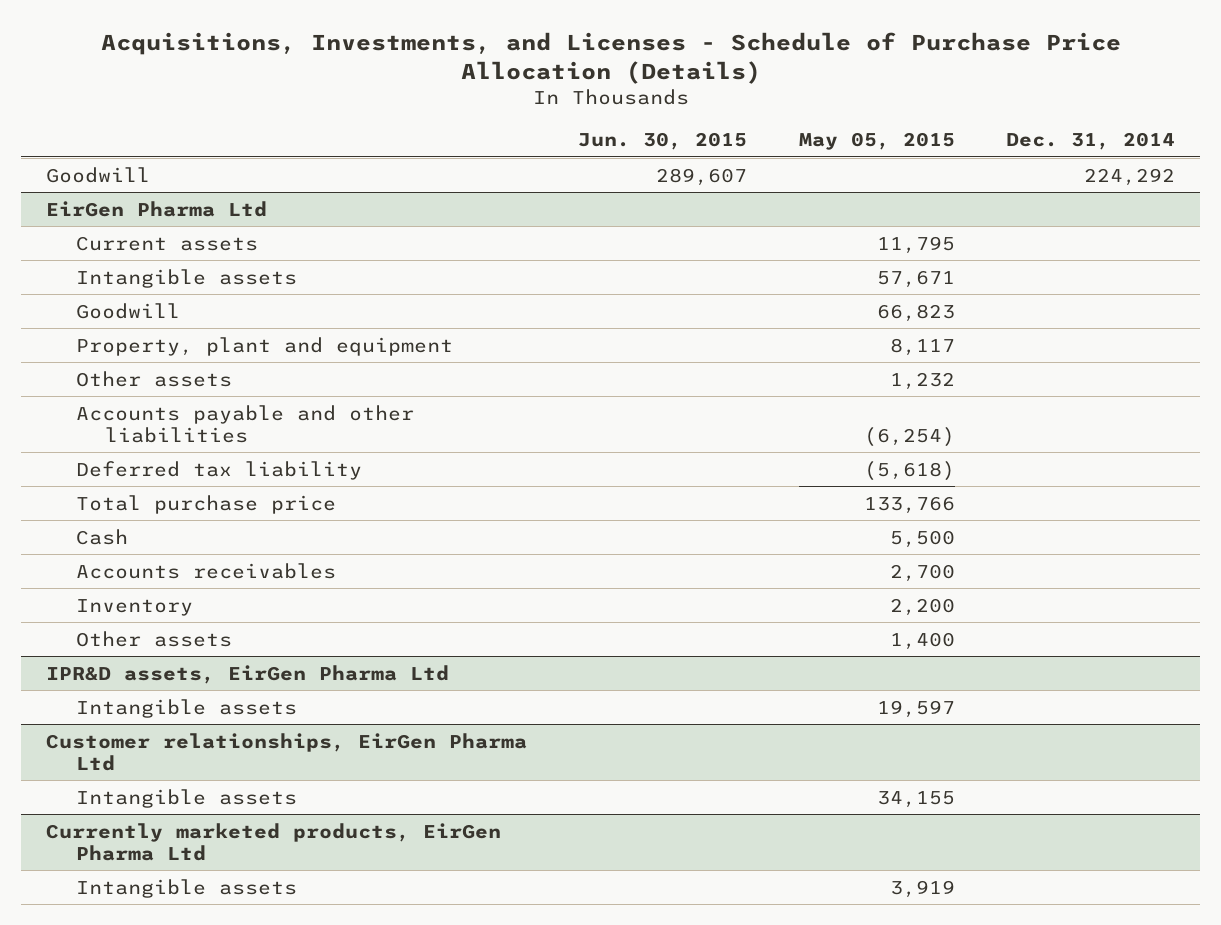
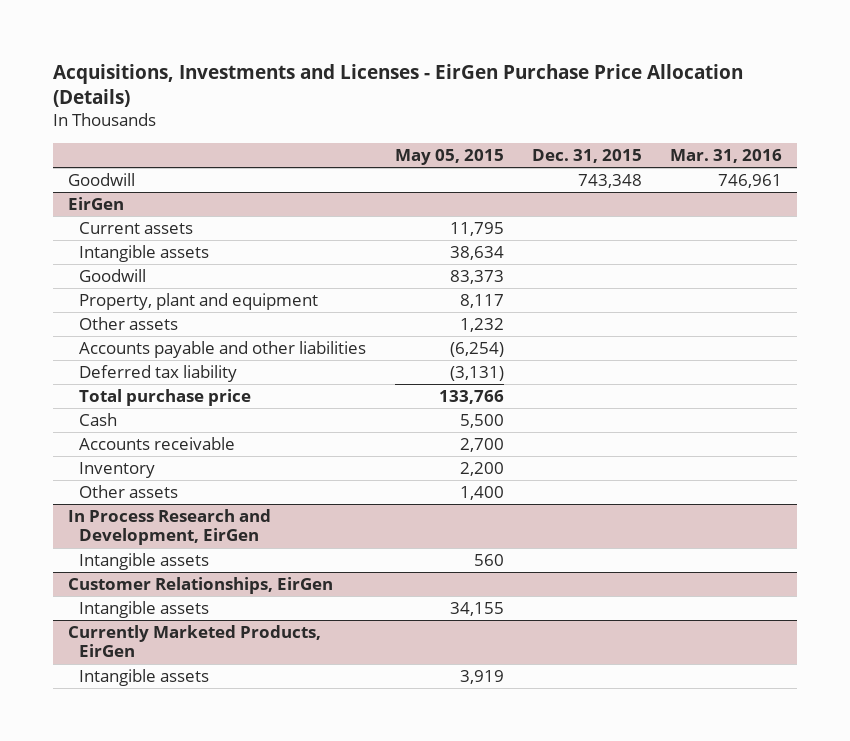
- Acquisitions, Investments, and Licenses - Schedule of Purchase Price Allocation (Details)
+ Acquisitions, Investments and Licenses - EirGen Purchase Price Allocation (Details)
- | Jun. 30, 2015 | May 05, 2015 | Dec. 31, 2014
+ | May 05, 2015 | Dec. 31, 2015 | Mar. 31, 2016
- EirGen Pharma Ltd
+ EirGen
- Intangible assets | | 57,671 |
- Goodwill | | 66,823 |
+ Intangible assets | 38,634 | |
+ Goodwill | 83,373 | |
- Deferred tax liability | | (5,618) |
+ Deferred tax liability | (3,131) | |
- Accounts receivables | | 2,700 |
+ Accounts receivable | 2,700 | |
- IPR&D assets, EirGen Pharma Ltd
- Intangible assets | | 19,597 |
- Customer relationships, EirGen Pharma Ltd
+ In Process Research and Development, EirGen
+ Intangible assets | 560 | |
+ Customer Relationships, EirGen
- Currently marketed products, EirGen Pharma Ltd
+ Currently Marketed Products, EirGen

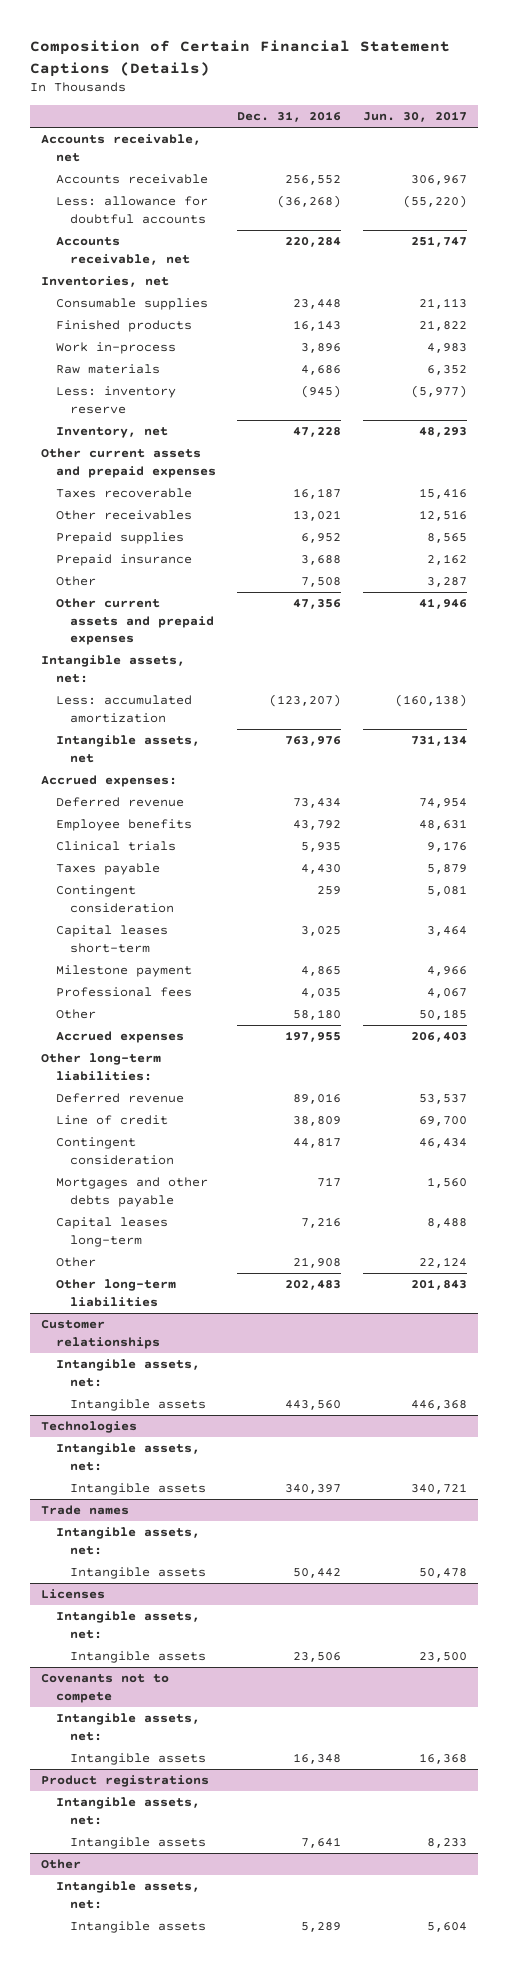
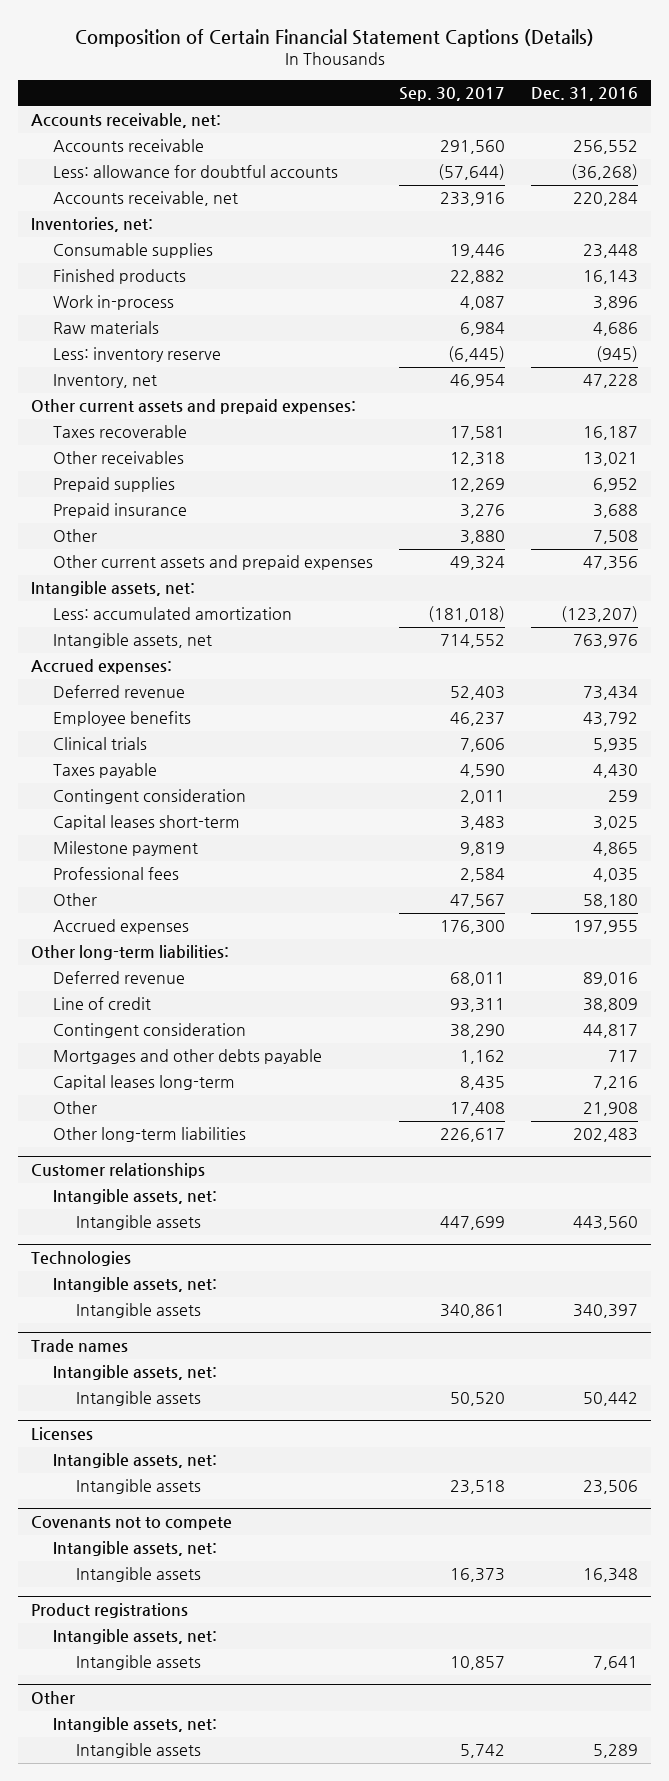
- | Dec. 31, 2016 | Jun. 30, 2017
+ | Sep. 30, 2017 | Dec. 31, 2016
- Accounts receivable, net
+ Accounts receivable, net:
- Inventories, net
+ Inventories, net:
- Other current assets and prepaid expenses
+ Other current assets and prepaid expenses:

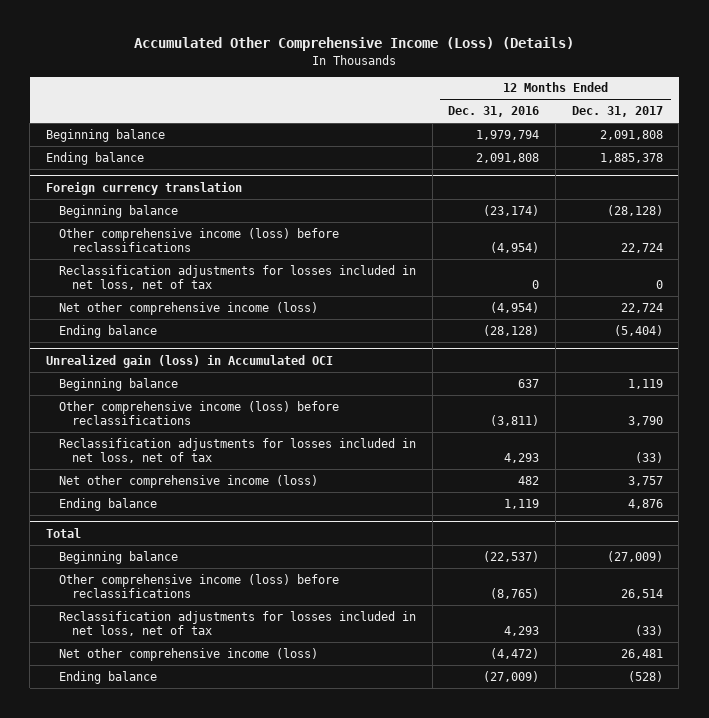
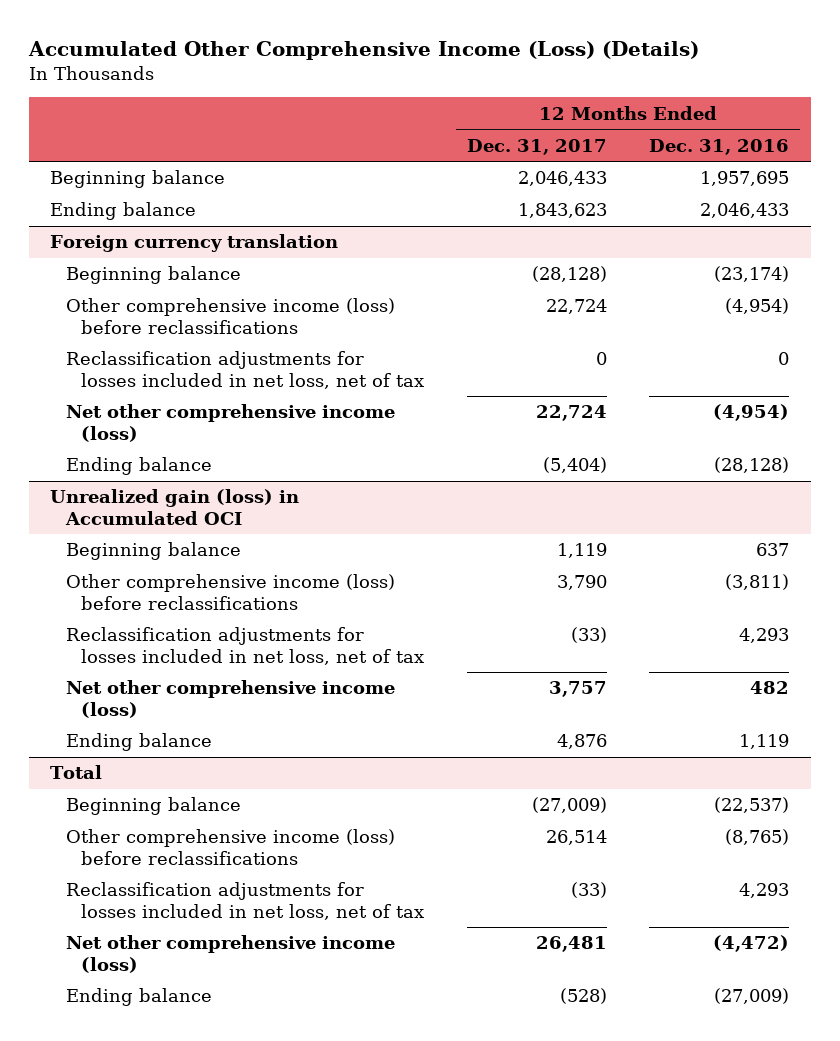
- | 12 Months Ended Dec. 31, 2016 | 12 Months Ended Dec. 31, 2017
+ | 12 Months Ended Dec. 31, 2017 | 12 Months Ended Dec. 31, 2016
- Beginning balance | 1,979,794 | 2,091,808
- Ending balance | 2,091,808 | 1,885,378
+ Beginning balance | 2,046,433 | 1,957,695
+ Ending balance | 1,843,623 | 2,046,433

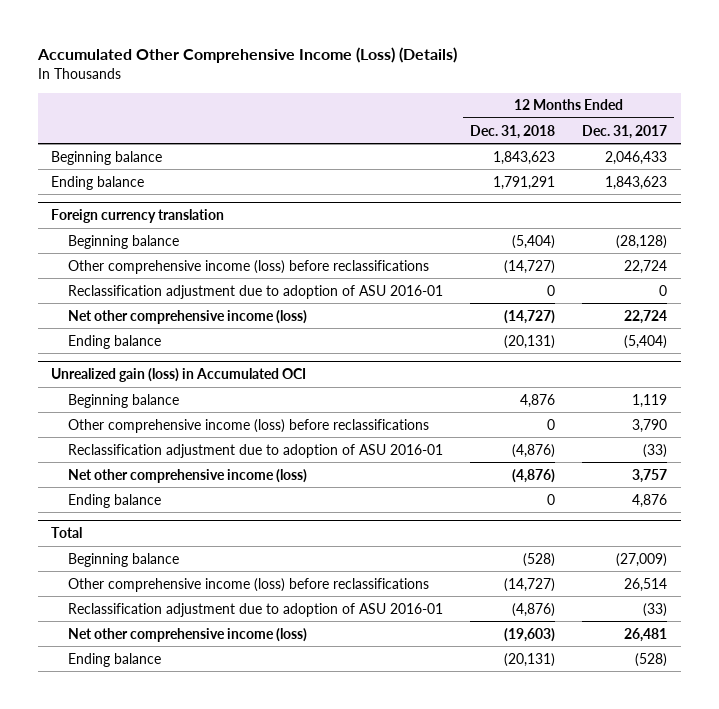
- | 12 Months Ended Dec. 31, 2017 | 12 Months Ended Dec. 31, 2016
+ | 12 Months Ended Dec. 31, 2018 | 12 Months Ended Dec. 31, 2017
@ Foreign currency translation
- Reclassification adjustments for losses included in net loss, net of tax | 0 | 0
+ Reclassification adjustment due to adoption of ASU 2016-01 | 0 | 0
@ Unrealized gain (loss) in Accumulated OCI
- Reclassification adjustments for losses included in net loss, net of tax | (33) | 4,293
+ Reclassification adjustment due to adoption of ASU 2016-01 | (4,876) | (33)
@ Total
- Reclassification adjustments for losses included in net loss, net of tax | (33) | 4,293
+ Reclassification adjustment due to adoption of ASU 2016-01 | (4,876) | (33)

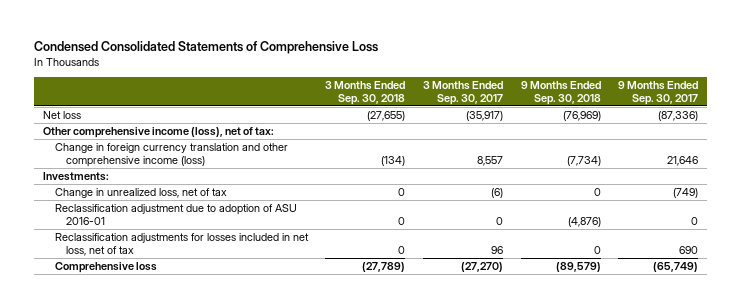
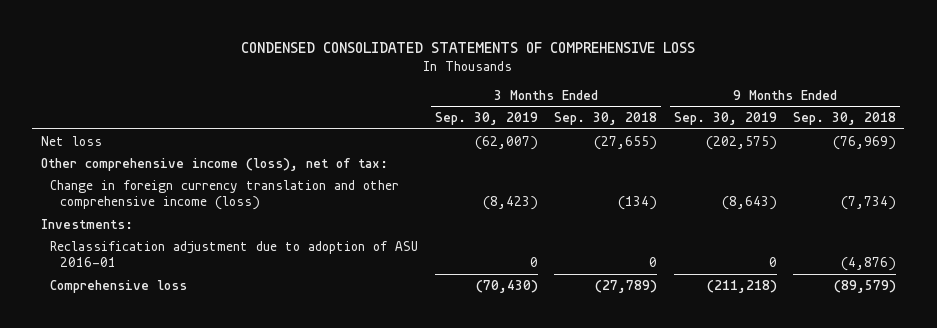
- Condensed Consolidated Statements of Comprehensive Loss
+ CONDENSED CONSOLIDATED STATEMENTS OF COMPREHENSIVE LOSS
- | 3 Months Ended Sep. 30, 2018 | 3 Months Ended Sep. 30, 2017 | 9 Months Ended Sep. 30, 2018 | 9 Months Ended Sep. 30, 2017
+ | 3 Months Ended Sep. 30, 2019 | 3 Months Ended Sep. 30, 2018 | 9 Months Ended Sep. 30, 2019 | 9 Months Ended Sep. 30, 2018
- Change in unrealized loss, net of tax | 0 | (6) | 0 | (749)
- Reclassification adjustments for losses included in net loss, net of tax | 0 | 96 | 0 | 690

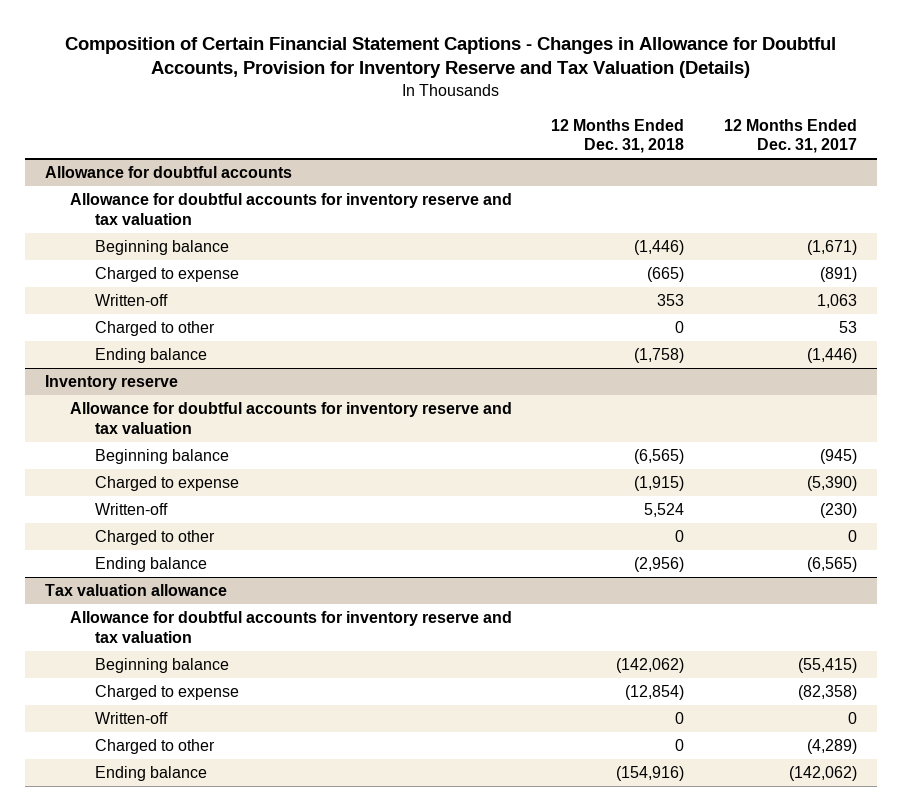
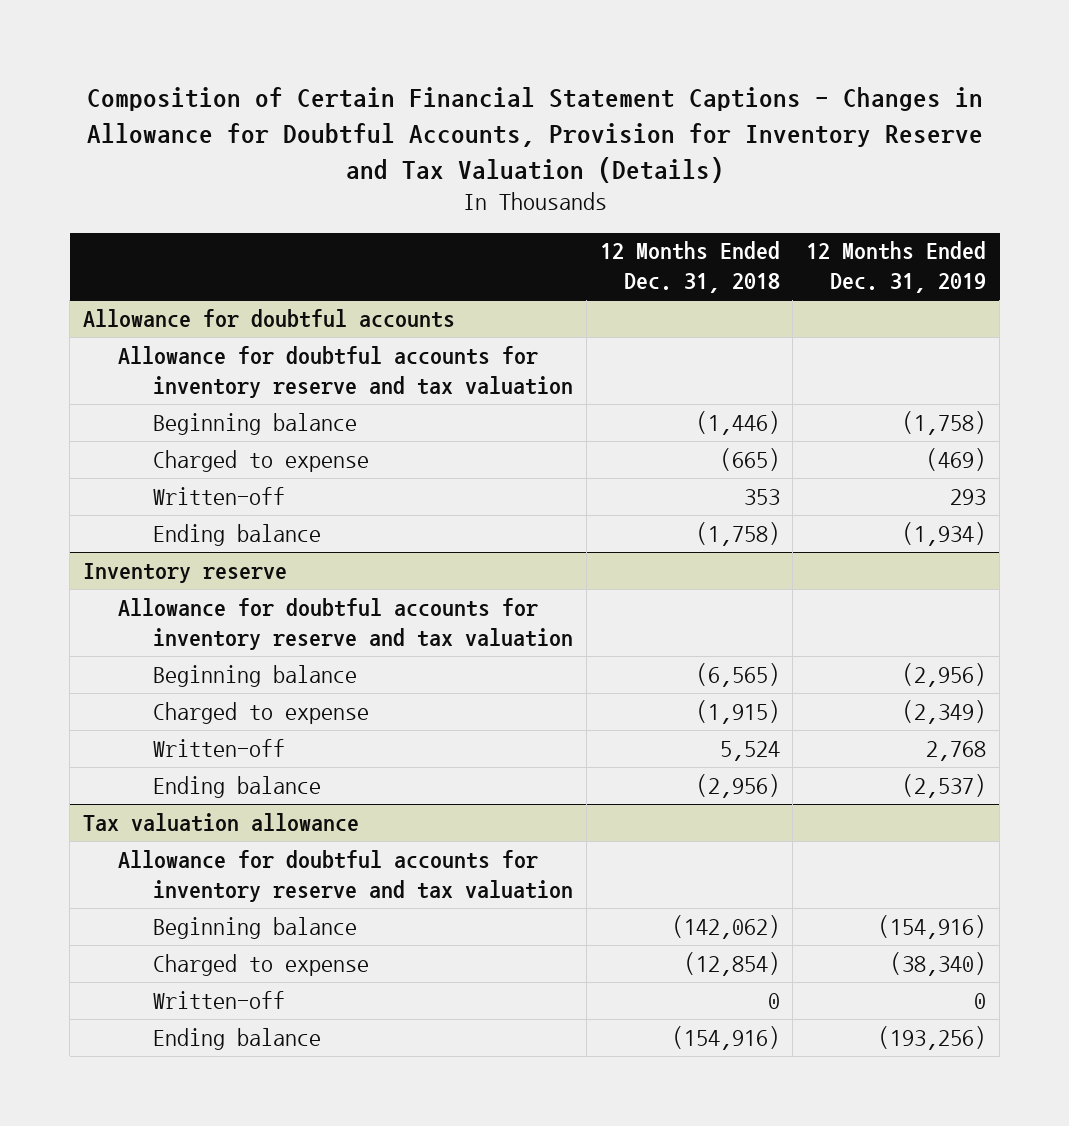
- | 12 Months Ended Dec. 31, 2018 | 12 Months Ended Dec. 31, 2017
+ | 12 Months Ended Dec. 31, 2018 | 12 Months Ended Dec. 31, 2019
@ Allowance for doubtful accounts
- Charged to other | 0 | 53
@ Inventory reserve
- Charged to other | 0 | 0
@ Tax valuation allowance
- Charged to other | 0 | (4,289)

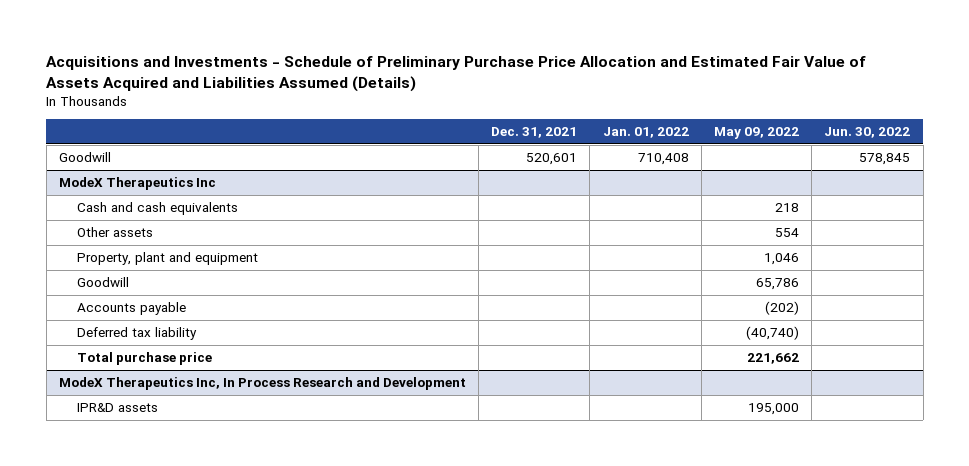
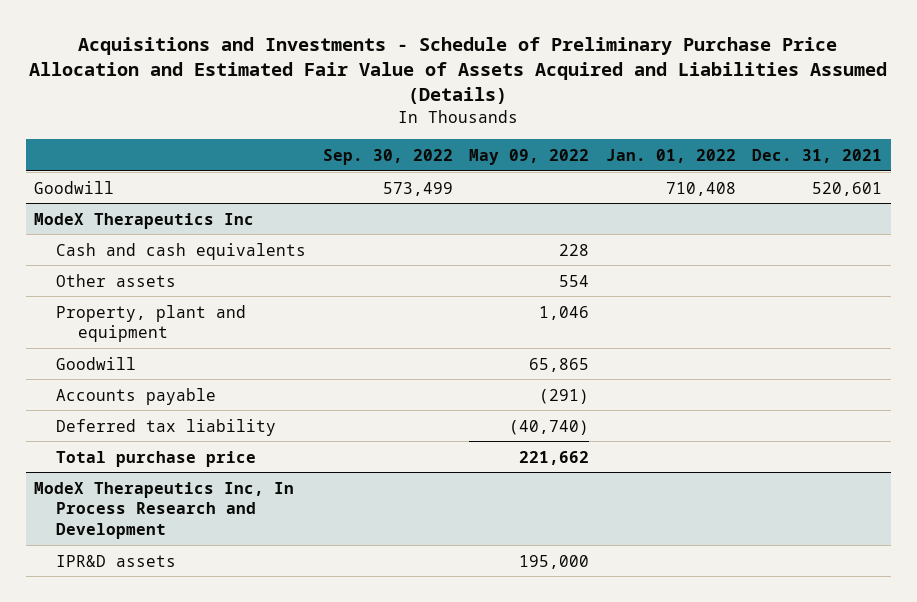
- | Dec. 31, 2021 | Jan. 01, 2022 | May 09, 2022 | Jun. 30, 2022
+ | Sep. 30, 2022 | May 09, 2022 | Jan. 01, 2022 | Dec. 31, 2021
@ ModeX Therapeutics Inc
- Cash and cash equivalents | | | 218 |
+ Cash and cash equivalents | | 228 | |
- Goodwill | | | 65,786 |
- Accounts payable | | | (202) |
+ Goodwill | | 65,865 | |
+ Accounts payable | | (291) | |

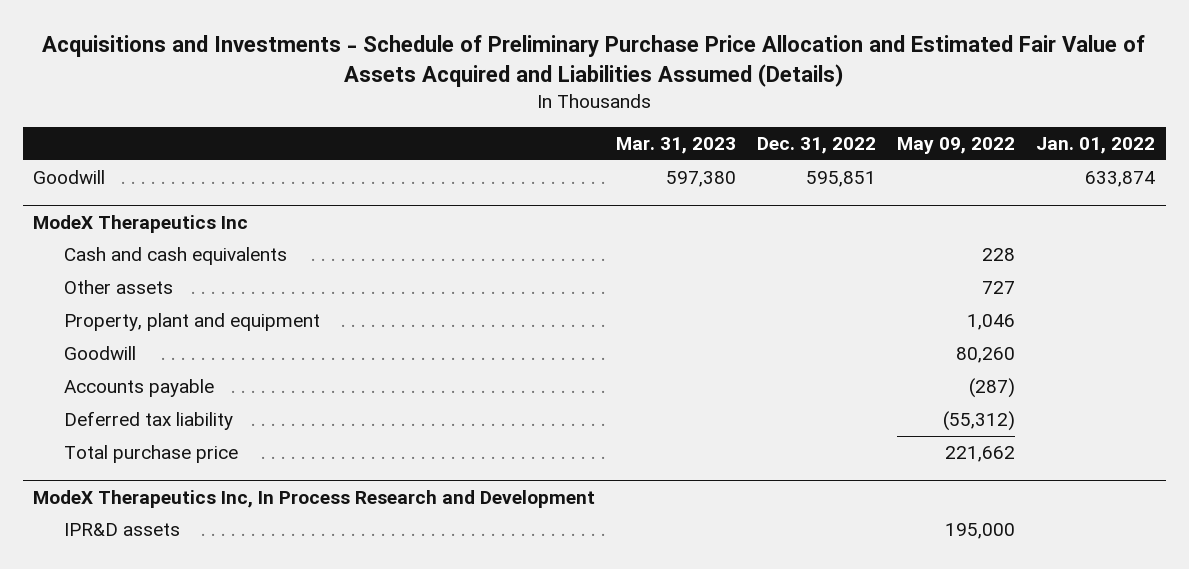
- | Sep. 30, 2022 | May 09, 2022 | Jan. 01, 2022 | Dec. 31, 2021
+ | Mar. 31, 2023 | Dec. 31, 2022 | May 09, 2022 | Jan. 01, 2022
- Goodwill | 573,499 | | 710,408 | 520,601
+ Goodwill | 597,380 | 595,851 | | 633,874
@ ModeX Therapeutics Inc
- Other assets | | 554 | |
+ Other assets | | | 727 |
- Goodwill | | 65,865 | |
- Accounts payable | | (291) | |
- Deferred tax liability | | (40,740) | |
+ Goodwill | | | 80,260 |
+ Accounts payable | | | (287) |
+ Deferred tax liability | | | (55,312) |

